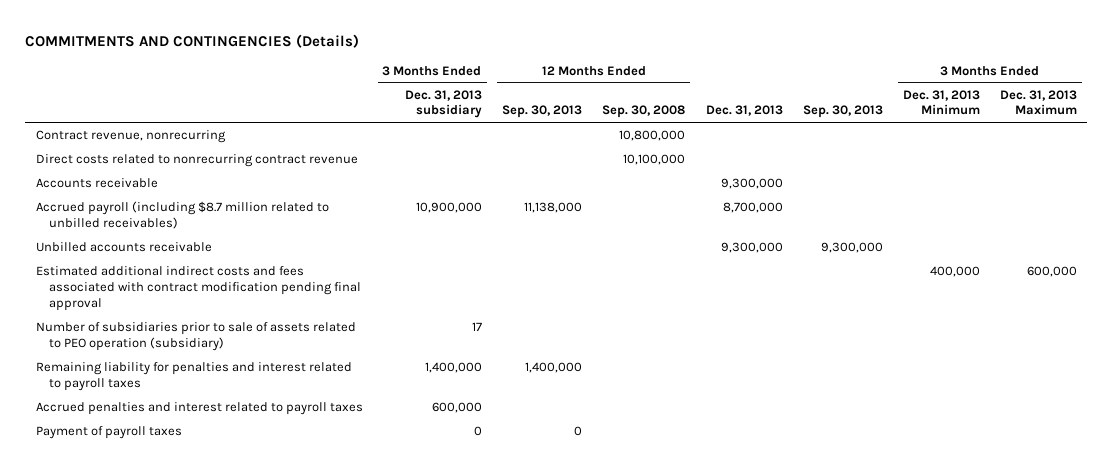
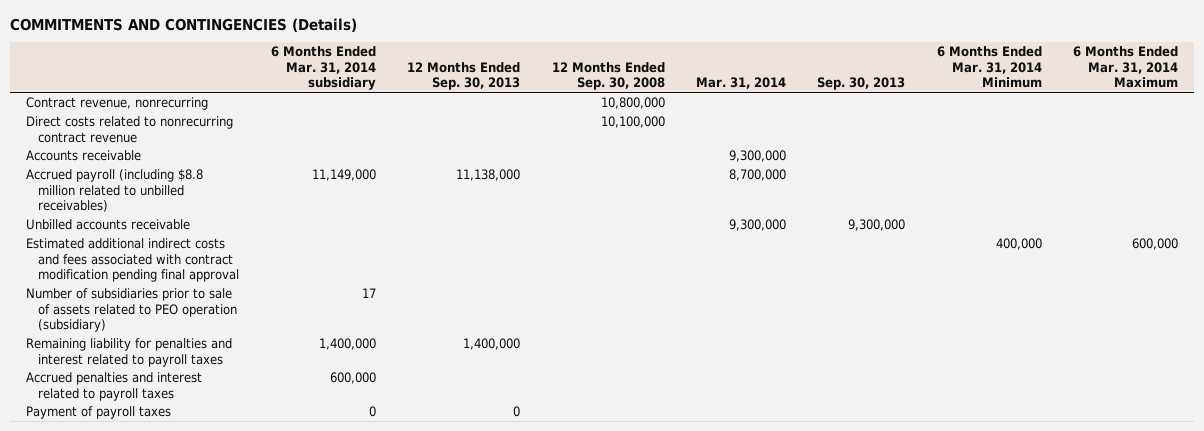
- | 3 Months Ended Dec. 31, 2013 subsidiary | 12 Months Ended Sep. 30, 2013 | 12 Months Ended Sep. 30, 2008 | Dec. 31, 2013 | Sep. 30, 2013 | 3 Months Ended Dec. 31, 2013 Minimum | 3 Months Ended Dec. 31, 2013 Maximum
+ | 6 Months Ended Mar. 31, 2014 subsidiary | 12 Months Ended Sep. 30, 2013 | 12 Months Ended Sep. 30, 2008 | Mar. 31, 2014 | Sep. 30, 2013 | 6 Months Ended Mar. 31, 2014 Minimum | 6 Months Ended Mar. 31, 2014 Maximum
- Accrued payroll (including $8.7 million related to unbilled receivables) | 10,900,000 | 11,138,000 | | 8,700,000 | | |
+ Accrued payroll (including $8.8 million related to unbilled receivables) | 11,149,000 | 11,138,000 | | 8,700,000 | | |

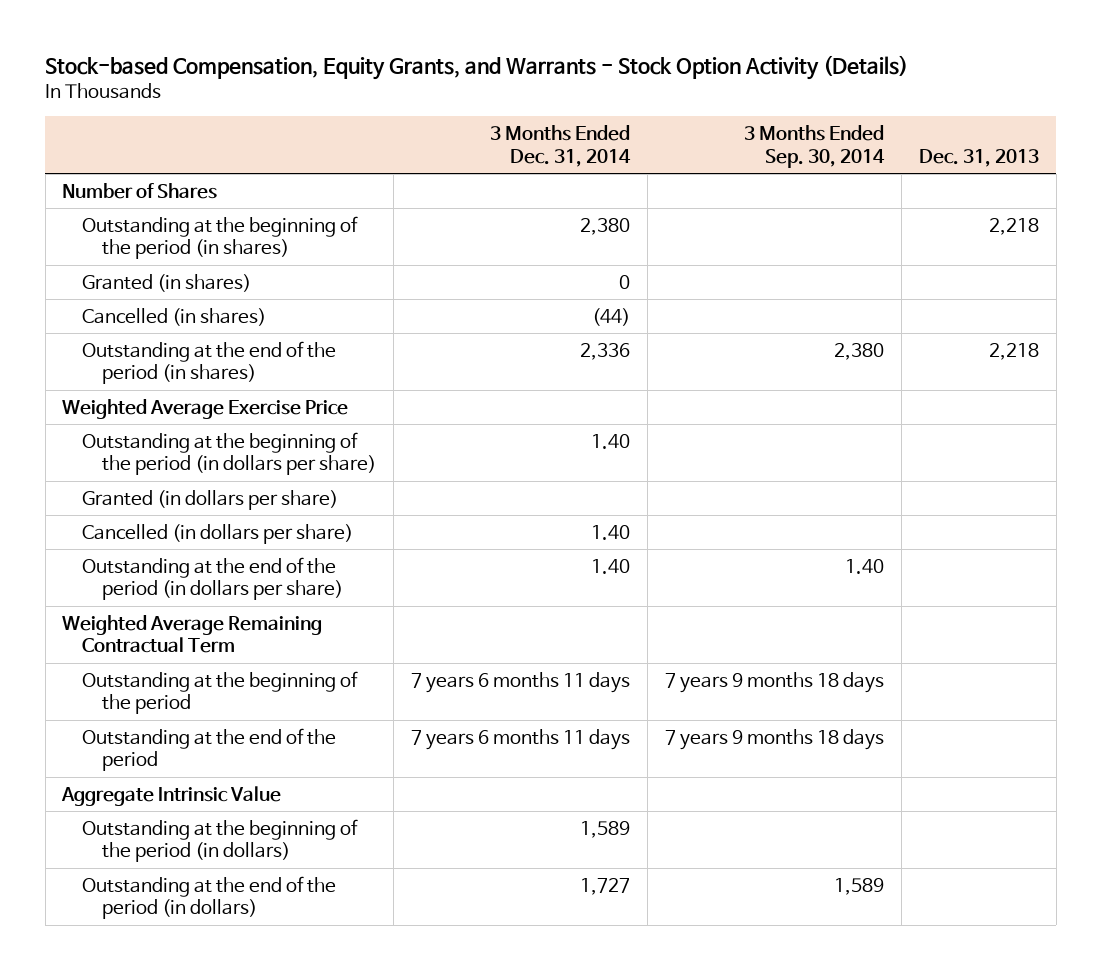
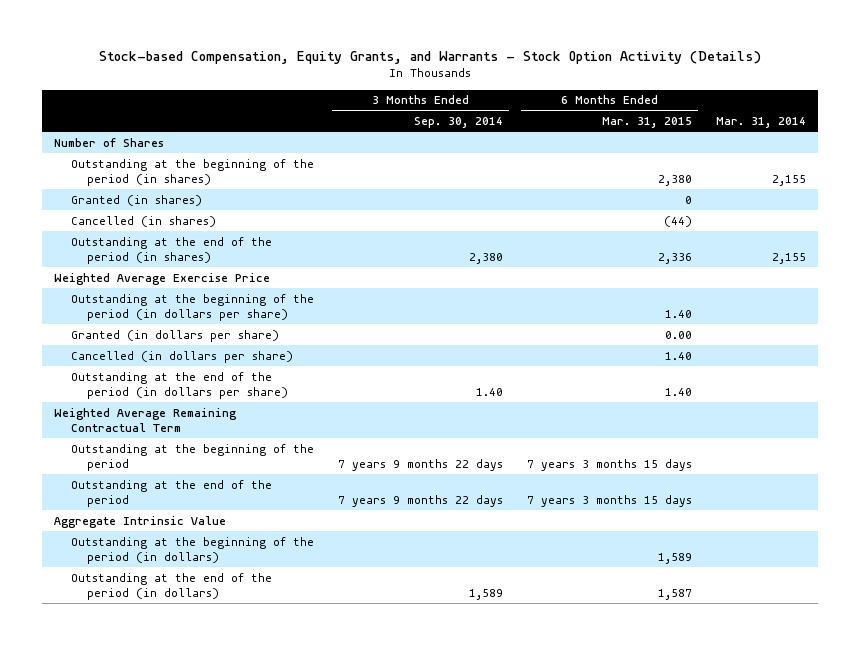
- | 3 Months Ended Dec. 31, 2014 | 3 Months Ended Sep. 30, 2014 | Dec. 31, 2013
+ | 3 Months Ended Sep. 30, 2014 | 6 Months Ended Mar. 31, 2015 | Mar. 31, 2014
- Outstanding at the beginning of the period | 7 years 6 months 11 days | 7 years 9 months 18 days |
- Outstanding at the end of the period | 7 years 6 months 11 days | 7 years 9 months 18 days |
+ Outstanding at the beginning of the period | 7 years 9 months 22 days | 7 years 3 months 15 days |
+ Outstanding at the end of the period | 7 years 9 months 22 days | 7 years 3 months 15 days |

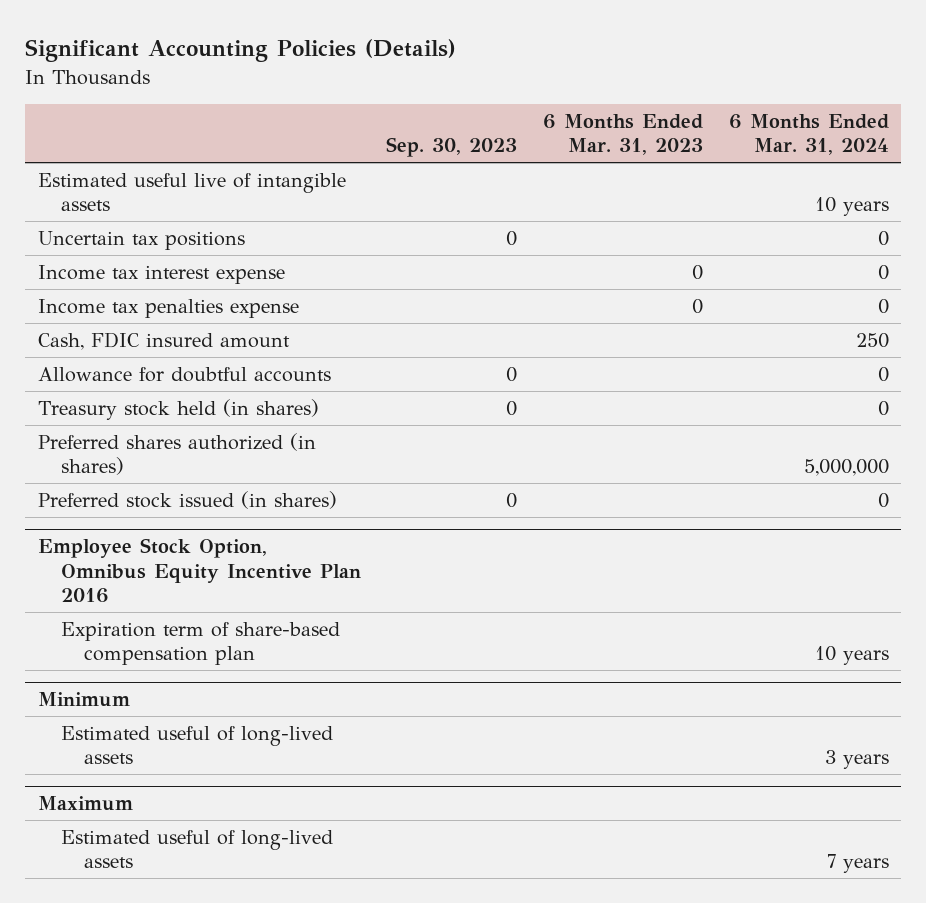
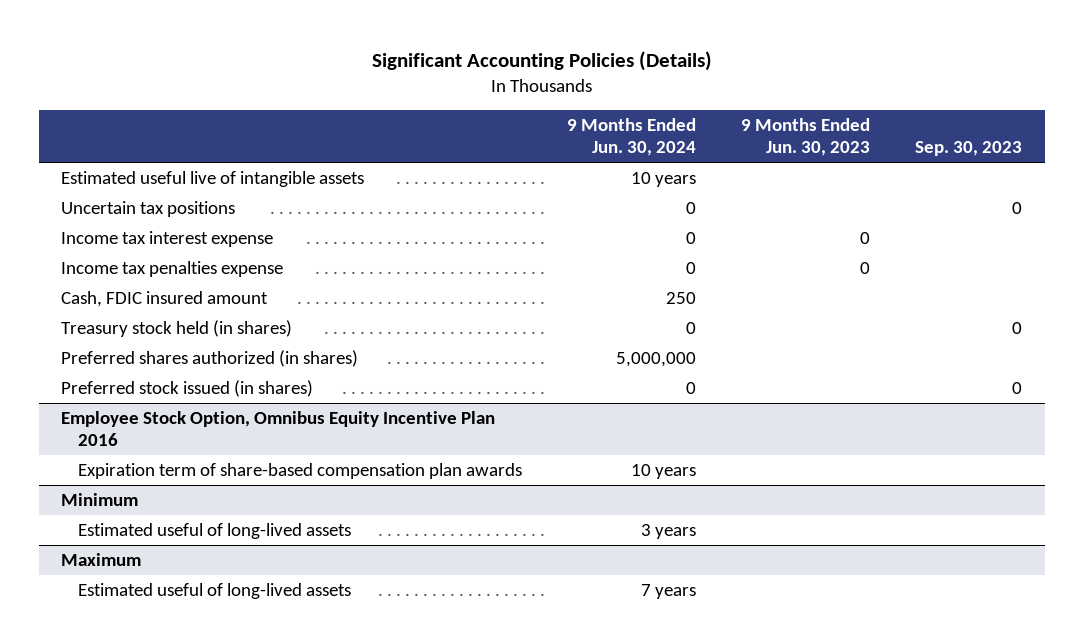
- | Sep. 30, 2023 | 6 Months Ended Mar. 31, 2023 | 6 Months Ended Mar. 31, 2024
+ | 9 Months Ended Jun. 30, 2024 | 9 Months Ended Jun. 30, 2023 | Sep. 30, 2023
- Allowance for doubtful accounts | 0 | | 0
@ Employee Stock Option, Omnibus Equity Incentive Plan 2016
- Expiration term of share-based compensation plan | | | 10 years
+ Expiration term of share-based compensation plan awards | 10 years | |

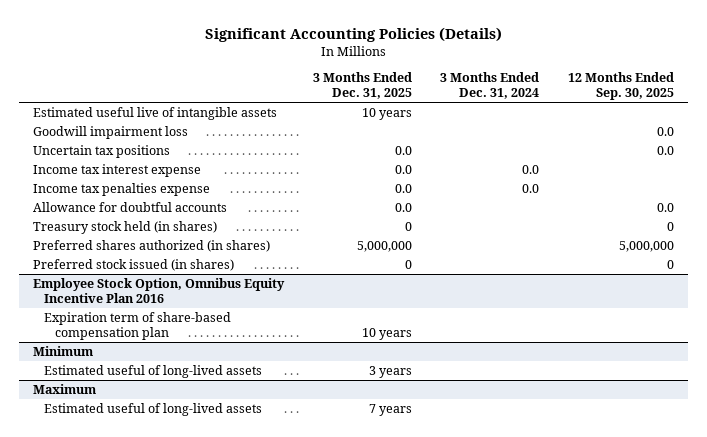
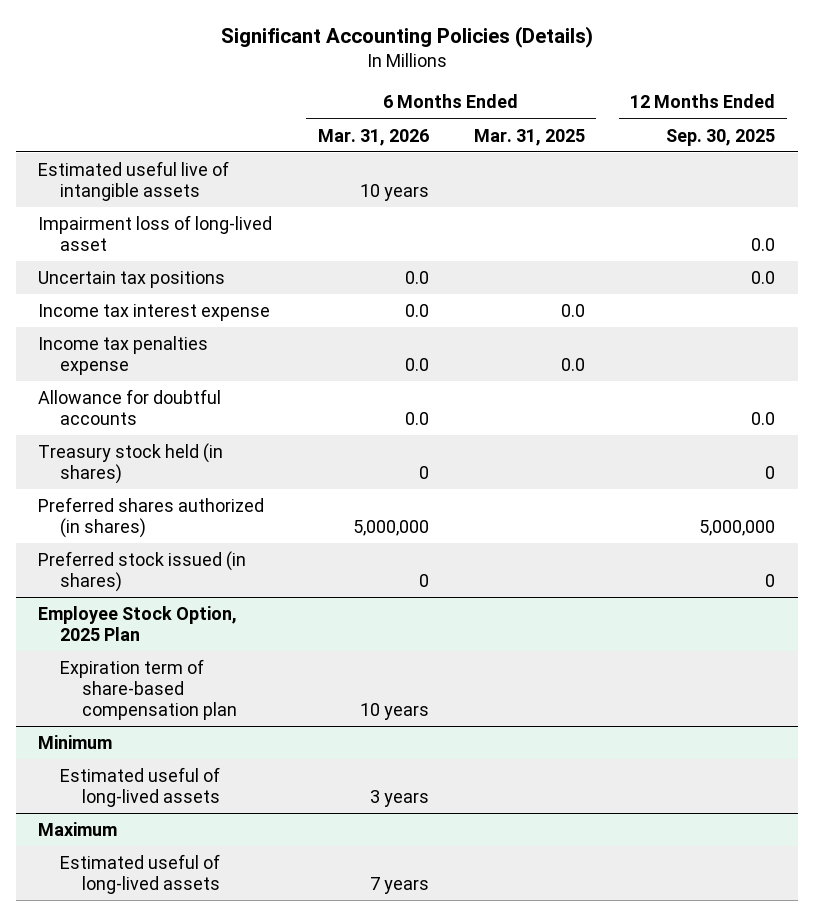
- | 3 Months Ended Dec. 31, 2025 | 3 Months Ended Dec. 31, 2024 | 12 Months Ended Sep. 30, 2025
+ | 6 Months Ended Mar. 31, 2026 | 6 Months Ended Mar. 31, 2025 | 12 Months Ended Sep. 30, 2025
- Goodwill impairment loss | | | 0.0
+ Impairment loss of long-lived asset | | | 0.0
- Employee Stock Option, Omnibus Equity Incentive Plan 2016
- Expiration term of share-based compensation plan | 10 years | |
+ Employee Stock Option, 2025 Plan
+ Expiration term of share-based compensation plan | 10 years | |

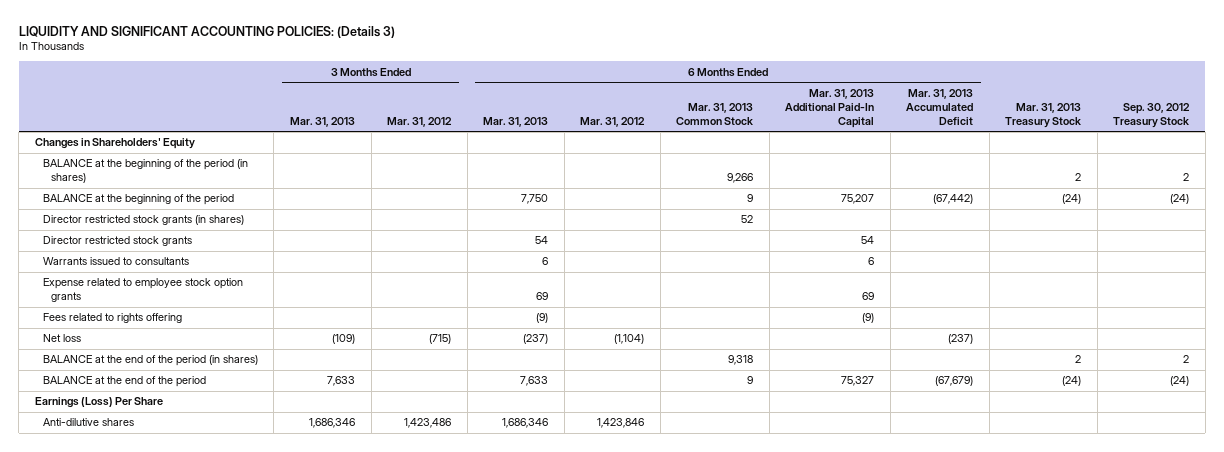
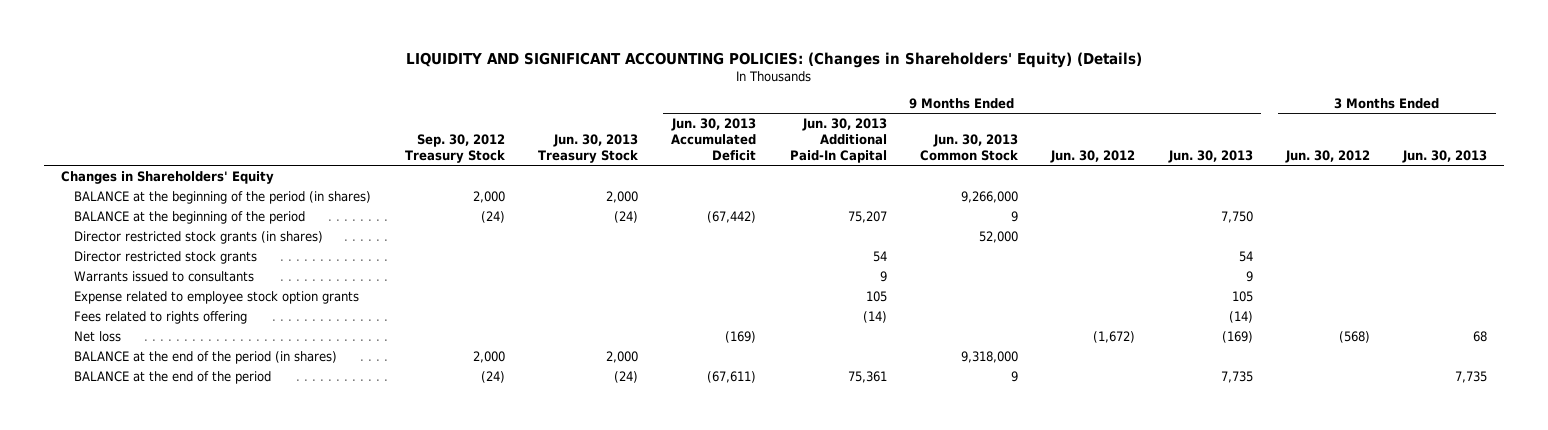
- LIQUIDITY AND SIGNIFICANT ACCOUNTING POLICIES: (Details 3)
+ LIQUIDITY AND SIGNIFICANT ACCOUNTING POLICIES: (Changes in Shareholders' Equity) (Details)
- | 3 Months Ended Mar. 31, 2013 | 3 Months Ended Mar. 31, 2012 | 6 Months Ended Mar. 31, 2013 | 6 Months Ended Mar. 31, 2012 | 6 Months Ended Mar. 31, 2013 Common Stock | 6 Months Ended Mar. 31, 2013 Additional Paid-In Capital | 6 Months Ended Mar. 31, 2013 Accumulated Deficit | Mar. 31, 2013 Treasury Stock | Sep. 30, 2012 Treasury Stock
+ | Sep. 30, 2012 Treasury Stock | Jun. 30, 2013 Treasury Stock | 9 Months Ended Jun. 30, 2013 Accumulated Deficit | 9 Months Ended Jun. 30, 2013 Additional Paid-In Capital | 9 Months Ended Jun. 30, 2013 Common Stock | 9 Months Ended Jun. 30, 2012 | 9 Months Ended Jun. 30, 2013 | 3 Months Ended Jun. 30, 2012 | 3 Months Ended Jun. 30, 2013
- BALANCE at the beginning of the period (in shares) | | | | | 9,266 | | | 2 | 2
+ BALANCE at the beginning of the period (in shares) | 2,000 | 2,000 | | | 9,266,000 | | | |
- BALANCE at the end of the period (in shares) | | | | | 9,318 | | | 2 | 2
+ BALANCE at the end of the period (in shares) | 2,000 | 2,000 | | | 9,318,000 | | | |
- Earnings (Loss) Per Share
- Anti-dilutive shares | 1,686,346 | 1,423,486 | 1,686,346 | 1,423,846 | | | | |

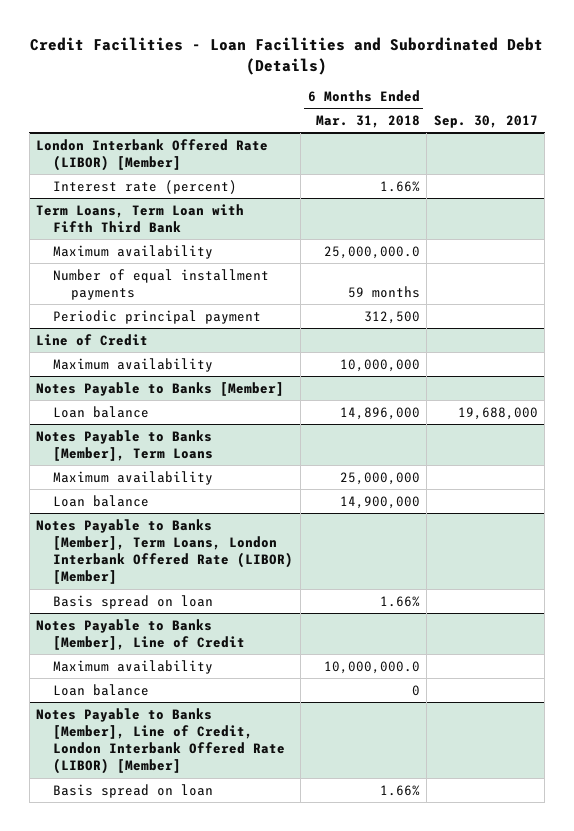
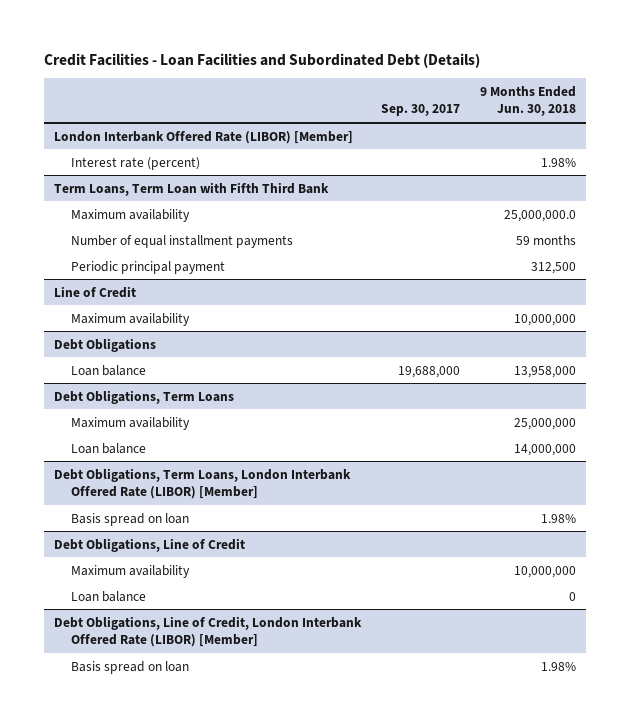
- | 6 Months Ended Mar. 31, 2018 | Sep. 30, 2017
+ | Sep. 30, 2017 | 9 Months Ended Jun. 30, 2018
- Notes Payable to Banks [Member]
+ Debt Obligations
- Notes Payable to Banks [Member], Term Loans
- Maximum availability | 25,000,000 |
- Loan balance | 14,900,000 |
- Notes Payable to Banks [Member], Term Loans, London Interbank Offered Rate (LIBOR) [Member]
+ Debt Obligations, Term Loans
+ Maximum availability | | 25,000,000
+ Loan balance | | 14,000,000
+ Debt Obligations, Term Loans, London Interbank Offered Rate (LIBOR) [Member]
- Notes Payable to Banks [Member], Line of Credit
- Maximum availability | 10,000,000.0 |
- Loan balance | 0 |
- Notes Payable to Banks [Member], Line of Credit, London Interbank Offered Rate (LIBOR) [Member]
+ Debt Obligations, Line of Credit
+ Maximum availability | | 10,000,000
+ Loan balance | | 0
+ Debt Obligations, Line of Credit, London Interbank Offered Rate (LIBOR) [Member]

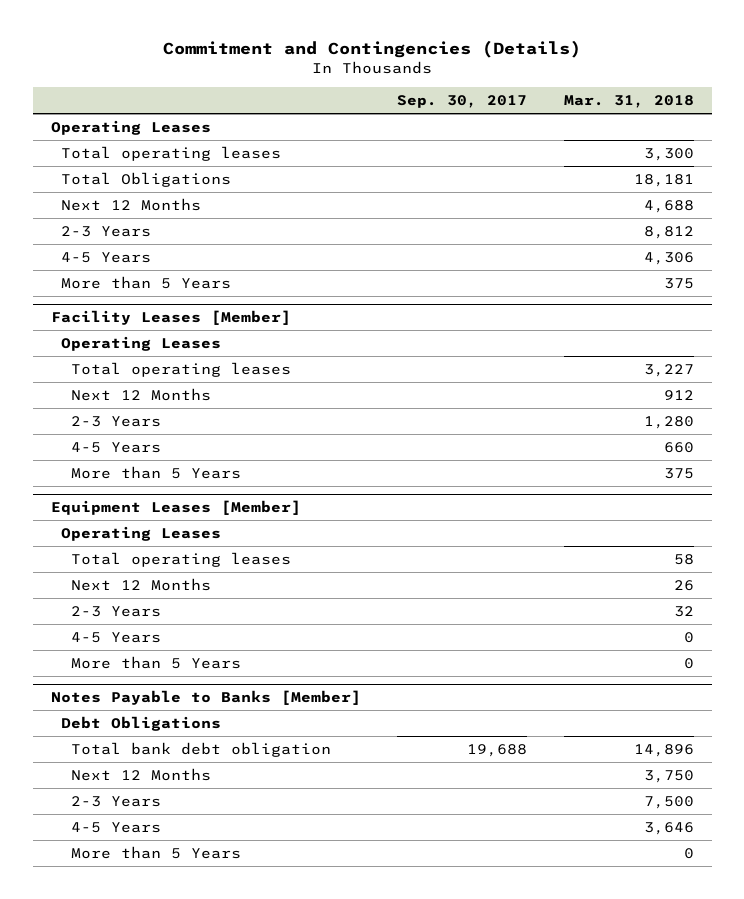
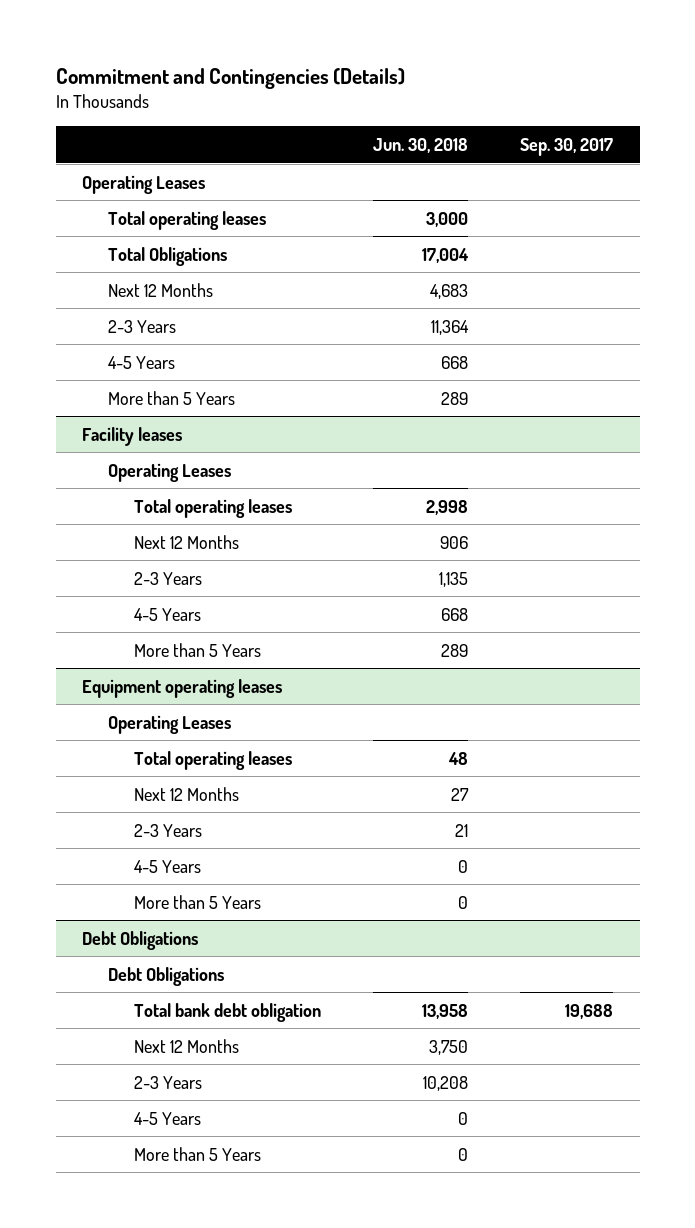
- | Sep. 30, 2017 | Mar. 31, 2018
+ | Jun. 30, 2018 | Sep. 30, 2017
- Facility Leases [Member]
+ Facility leases
- Equipment Leases [Member]
+ Equipment operating leases
- Notes Payable to Banks [Member]
+ Debt Obligations

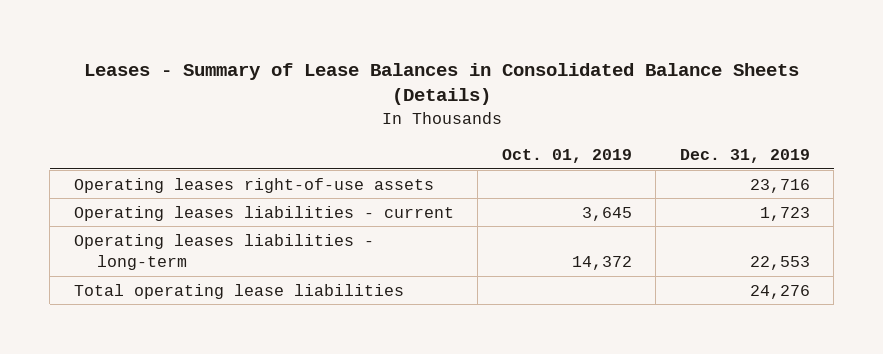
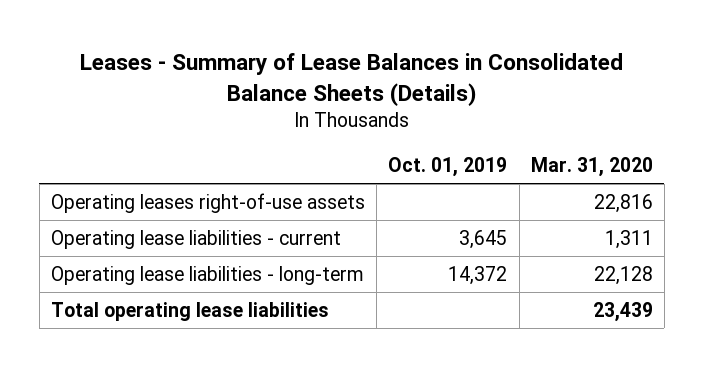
- | Oct. 01, 2019 | Dec. 31, 2019
+ | Oct. 01, 2019 | Mar. 31, 2020
- Operating leases liabilities - current | 3,645 | 1,723
- Operating leases liabilities - long-term | 14,372 | 22,553
+ Operating lease liabilities - current | 3,645 | 1,311
+ Operating lease liabilities - long-term | 14,372 | 22,128

